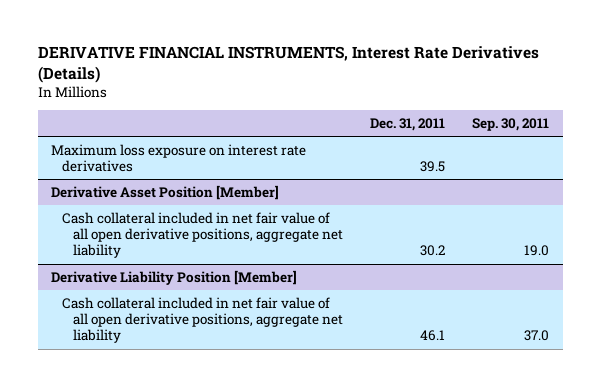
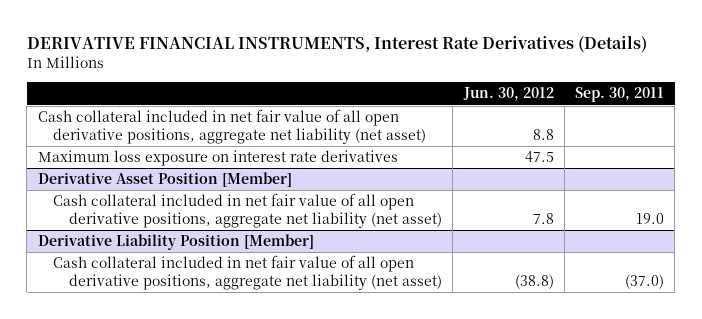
- | Dec. 31, 2011 | Sep. 30, 2011
+ | Jun. 30, 2012 | Sep. 30, 2011
+ Cash collateral included in net fair value of all open derivative positions, aggregate net liability (net asset) | 8.8 |
@ Derivative Asset Position [Member]
- Cash collateral included in net fair value of all open derivative positions, aggregate net liability | 30.2 | 19.0
+ Cash collateral included in net fair value of all open derivative positions, aggregate net liability (net asset) | 7.8 | 19.0
@ Derivative Liability Position [Member]
- Cash collateral included in net fair value of all open derivative positions, aggregate net liability | 46.1 | 37.0
+ Cash collateral included in net fair value of all open derivative positions, aggregate net liability (net asset) | (38.8) | (37.0)

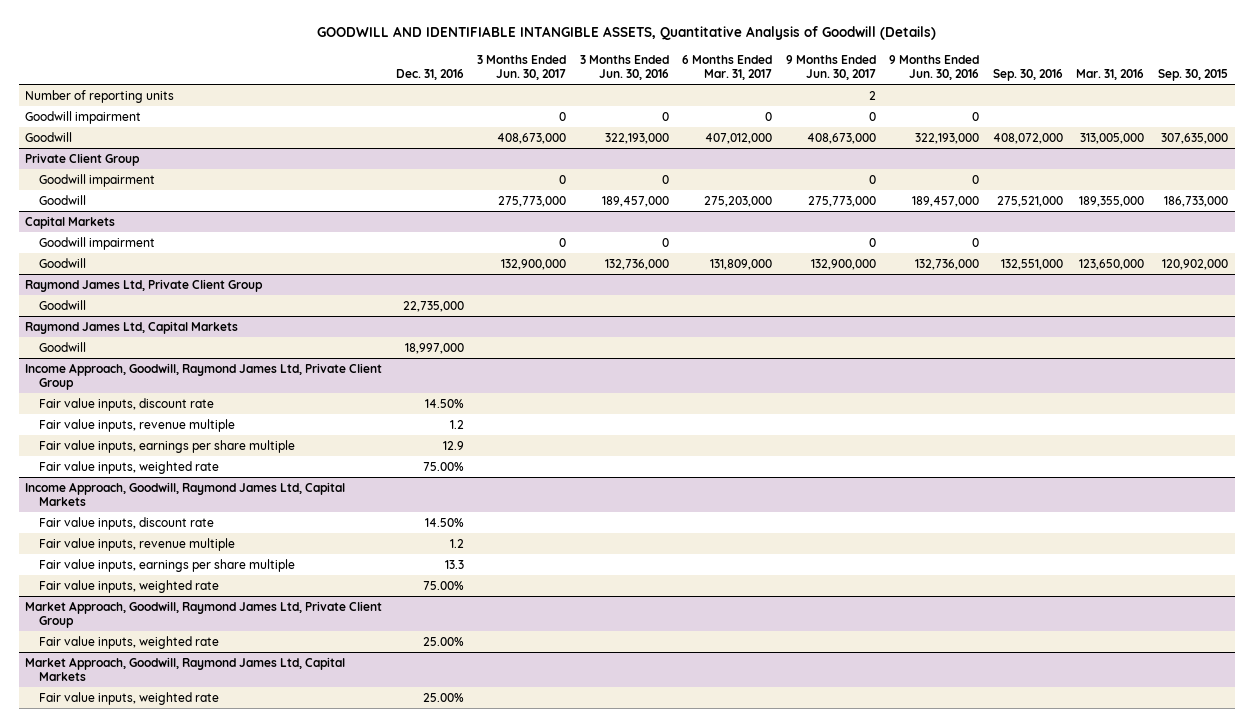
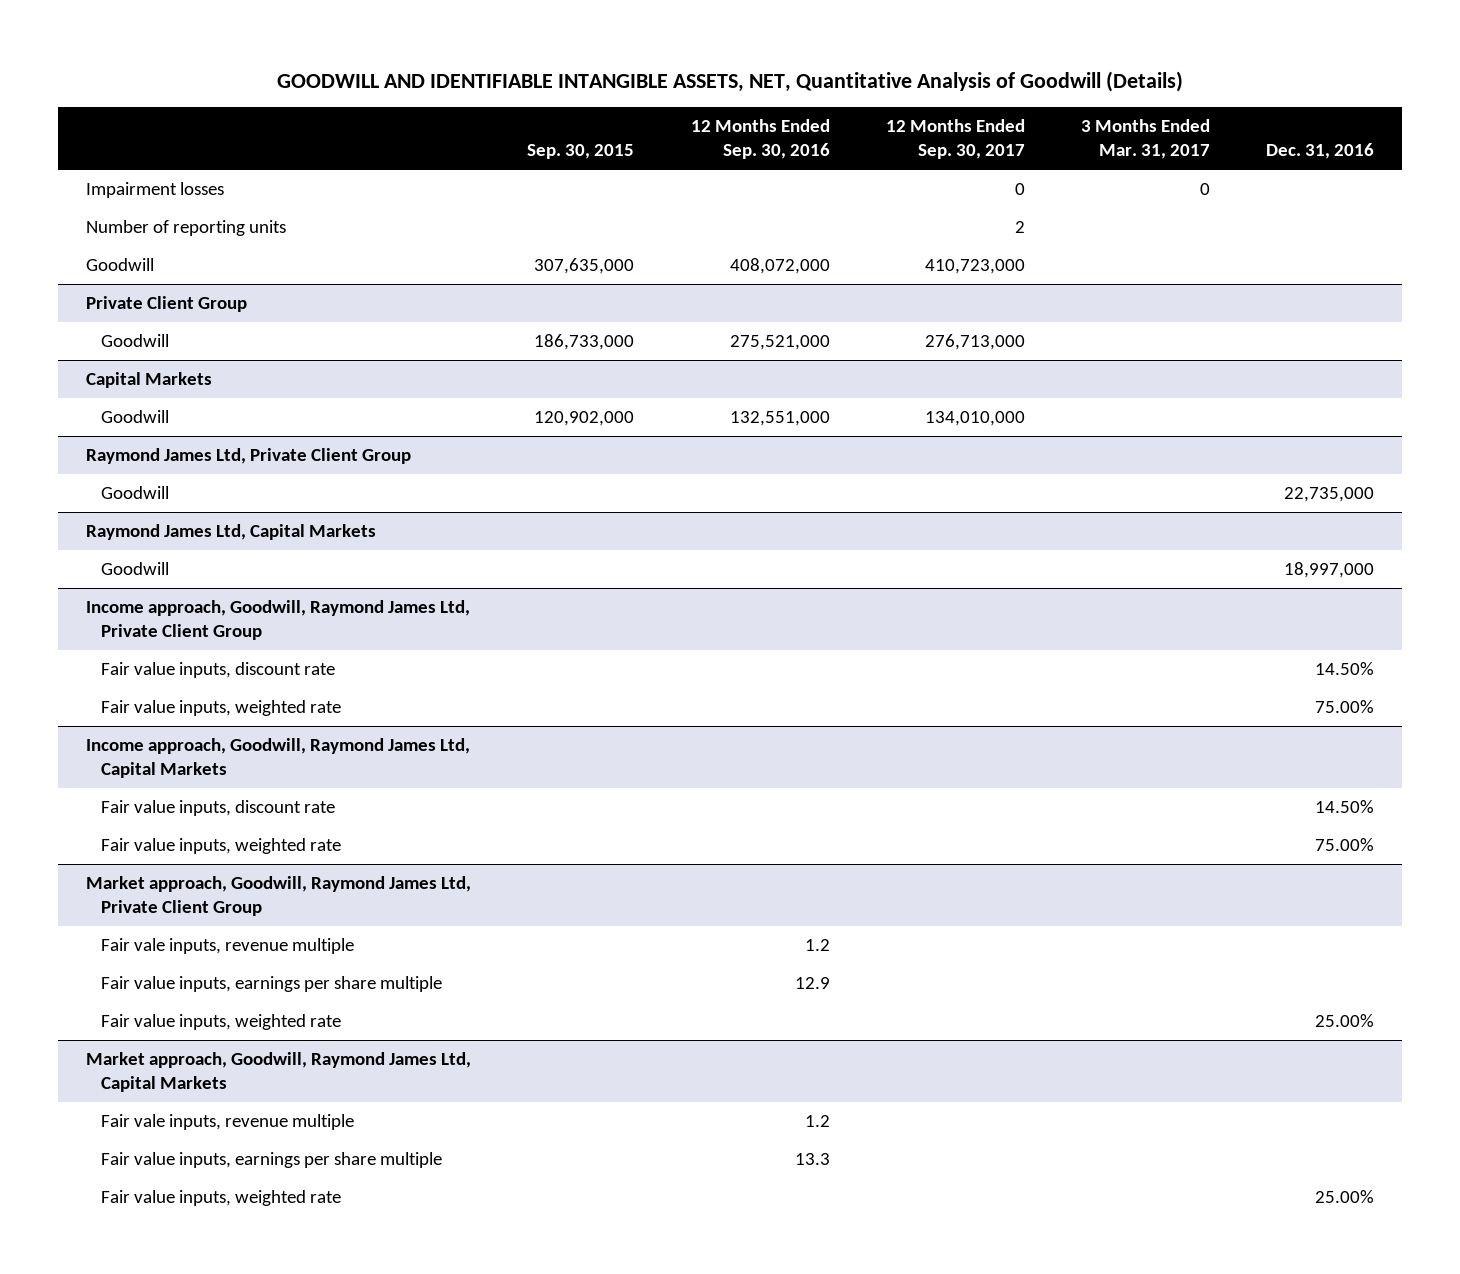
- GOODWILL AND IDENTIFIABLE INTANGIBLE ASSETS, Quantitative Analysis of Goodwill (Details)
+ GOODWILL AND IDENTIFIABLE INTANGIBLE ASSETS, NET, Quantitative Analysis of Goodwill (Details)
- | Dec. 31, 2016 | 3 Months Ended Jun. 30, 2017 | 3 Months Ended Jun. 30, 2016 | 6 Months Ended Mar. 31, 2017 | 9 Months Ended Jun. 30, 2017 | 9 Months Ended Jun. 30, 2016 | Sep. 30, 2016 | Mar. 31, 2016 | Sep. 30, 2015
+ | Sep. 30, 2015 | 12 Months Ended Sep. 30, 2016 | 12 Months Ended Sep. 30, 2017 | 3 Months Ended Mar. 31, 2017 | Dec. 31, 2016
+ Impairment losses | | | 0 | 0 |
- Goodwill impairment | | 0 | 0 | 0 | 0 | 0 | | |
@ Private Client Group
- Goodwill impairment | | 0 | 0 | | 0 | 0 | | |
@ Capital Markets
- Goodwill impairment | | 0 | 0 | | 0 | 0 | | |
- Income Approach, Goodwill, Raymond James Ltd, Private Client Group
+ Income approach, Goodwill, Raymond James Ltd, Private Client Group
- Fair value inputs, revenue multiple | 1.2 | | | | | | | |
- Fair value inputs, earnings per share multiple | 12.9 | | | | | | | |
- Income Approach, Goodwill, Raymond James Ltd, Capital Markets
+ Income approach, Goodwill, Raymond James Ltd, Capital Markets
- Fair value inputs, revenue multiple | 1.2 | | | | | | | |
- Fair value inputs, earnings per share multiple | 13.3 | | | | | | | |
- Market Approach, Goodwill, Raymond James Ltd, Private Client Group
+ Market approach, Goodwill, Raymond James Ltd, Private Client Group
+ Fair vale inputs, revenue multiple | | 1.2 | | |
+ Fair value inputs, earnings per share multiple | | 12.9 | | |
- Market Approach, Goodwill, Raymond James Ltd, Capital Markets
+ Market approach, Goodwill, Raymond James Ltd, Capital Markets
+ Fair vale inputs, revenue multiple | | 1.2 | | |
+ Fair value inputs, earnings per share multiple | | 13.3 | | |

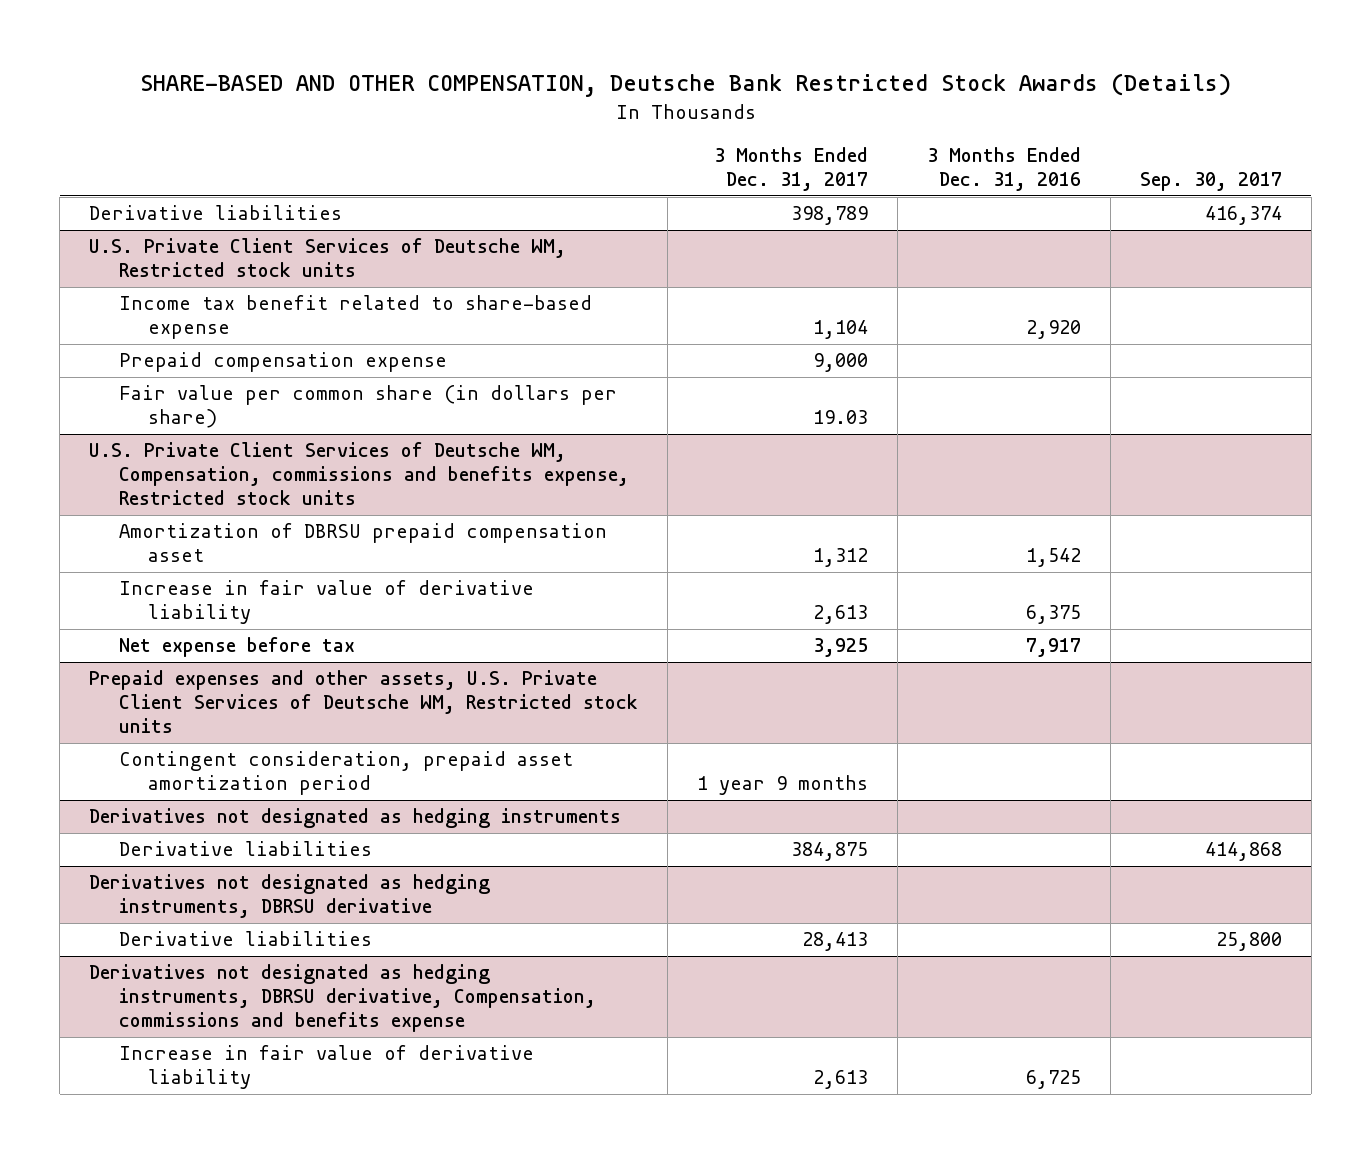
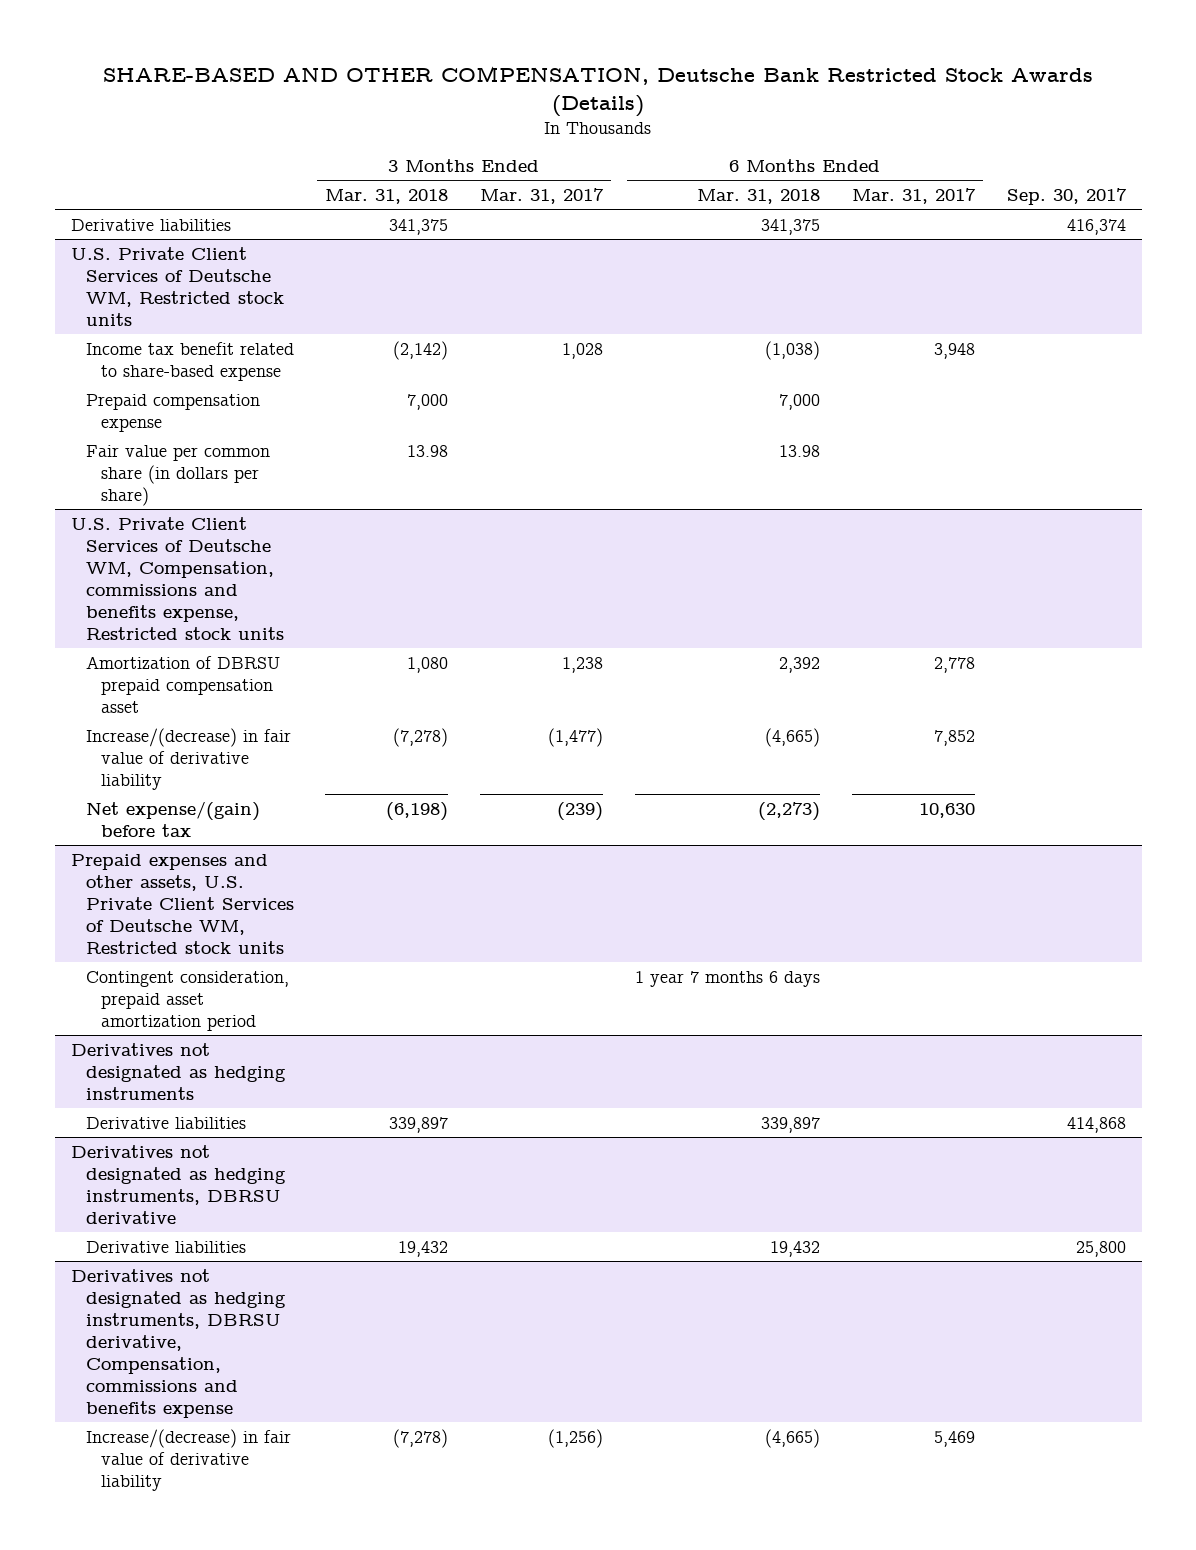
- | 3 Months Ended Dec. 31, 2017 | 3 Months Ended Dec. 31, 2016 | Sep. 30, 2017
+ | 3 Months Ended Mar. 31, 2018 | 3 Months Ended Mar. 31, 2017 | 6 Months Ended Mar. 31, 2018 | 6 Months Ended Mar. 31, 2017 | Sep. 30, 2017
@ U.S. Private Client Services of Deutsche WM, Compensation, commissions and benefits expense, Restricted stock units
- Increase in fair value of derivative liability | 2,613 | 6,375 |
- Net expense before tax | 3,925 | 7,917 |
+ Increase/(decrease) in fair value of derivative liability | (7,278) | (1,477) | (4,665) | 7,852 |
+ Net expense/(gain) before tax | (6,198) | (239) | (2,273) | 10,630 |
@ Derivatives not designated as hedging instruments, DBRSU derivative, Compensation, commissions and benefits expense
- Increase in fair value of derivative liability | 2,613 | 6,725 |
+ Increase/(decrease) in fair value of derivative liability | (7,278) | (1,256) | (4,665) | 5,469 |

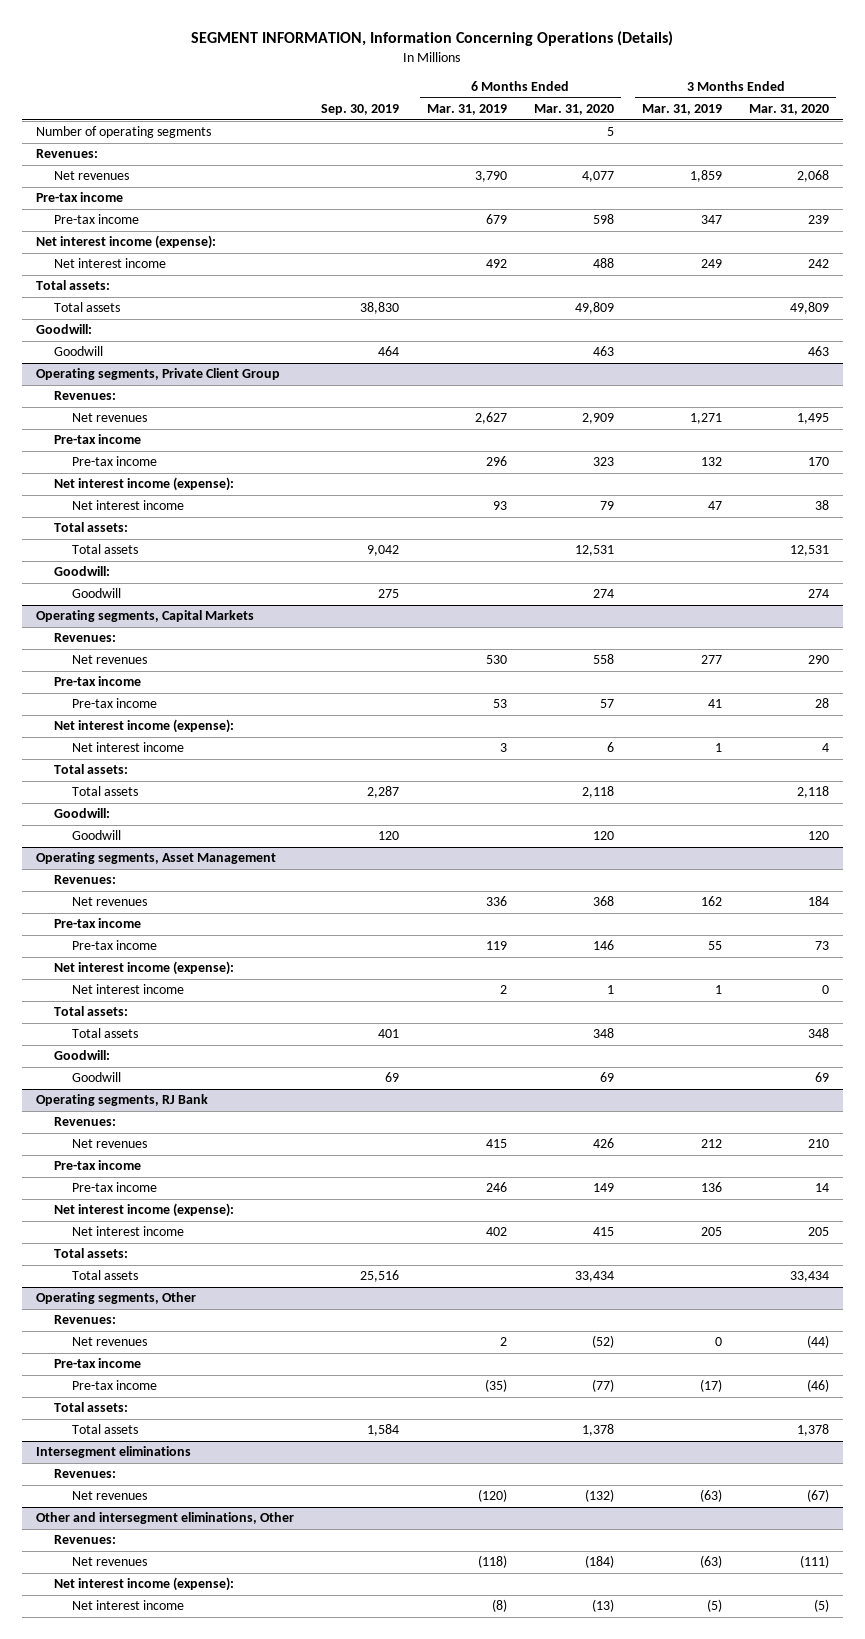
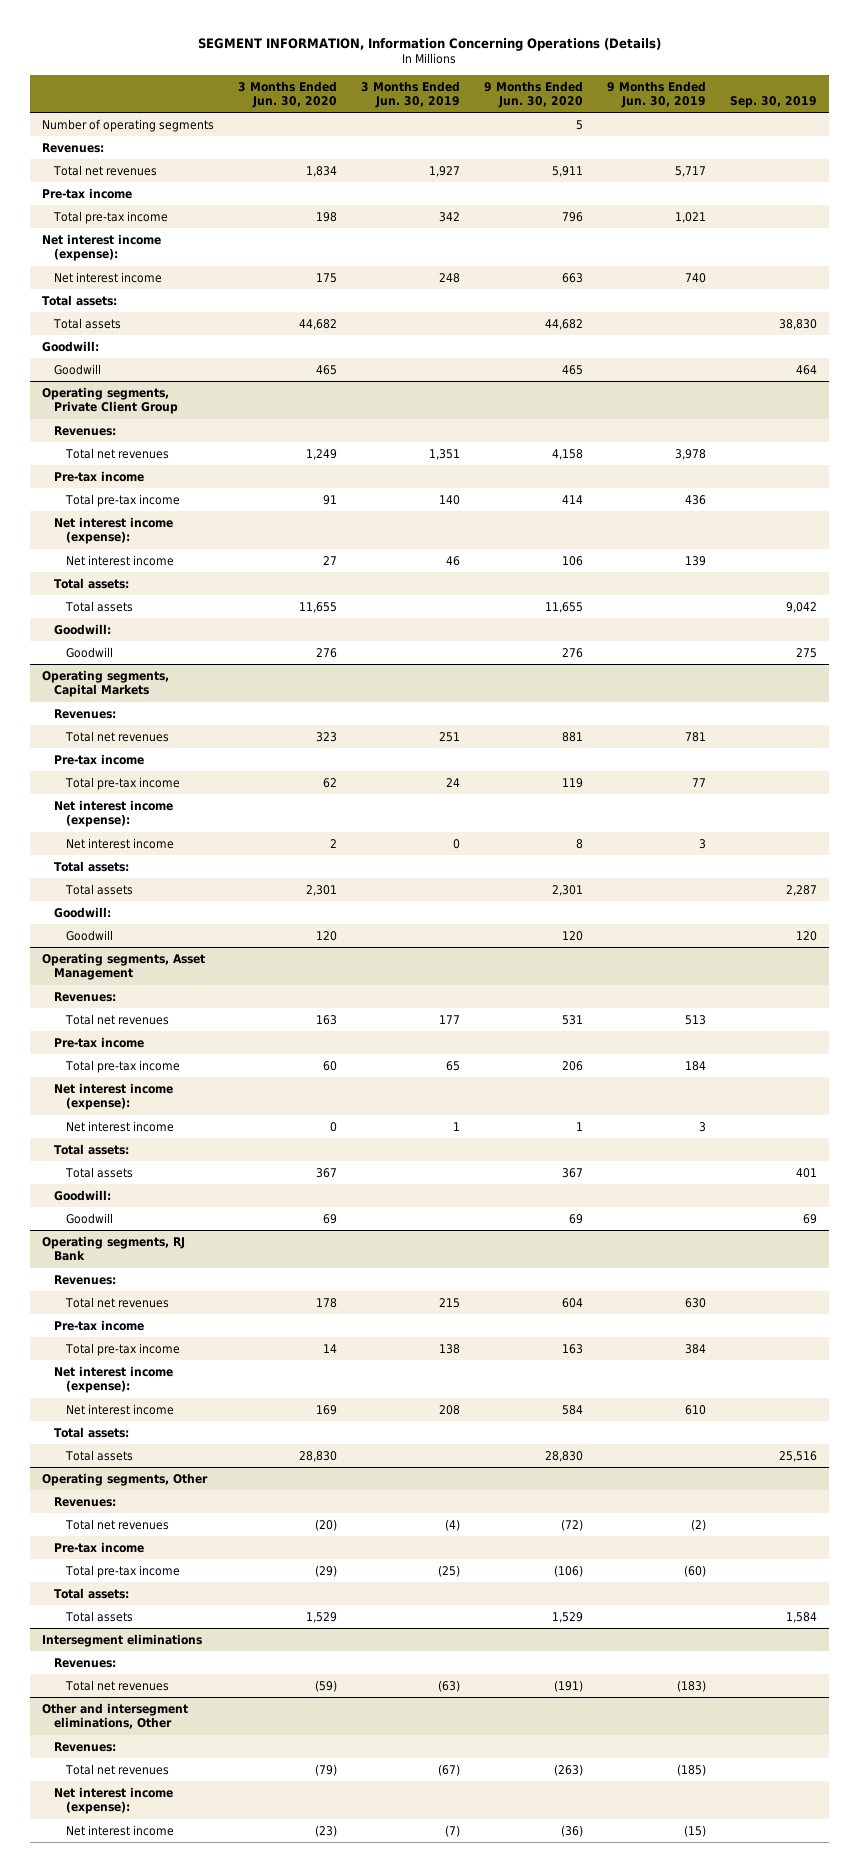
- | Sep. 30, 2019 | 6 Months Ended Mar. 31, 2019 | 6 Months Ended Mar. 31, 2020 | 3 Months Ended Mar. 31, 2019 | 3 Months Ended Mar. 31, 2020
+ | 3 Months Ended Jun. 30, 2020 | 3 Months Ended Jun. 30, 2019 | 9 Months Ended Jun. 30, 2020 | 9 Months Ended Jun. 30, 2019 | Sep. 30, 2019
- Net revenues | | 3,790 | 4,077 | 1,859 | 2,068
- Pre-tax income
+ Total net revenues | 1,834 | 1,927 | 5,911 | 5,717 |
+ Total pre-tax income | 198 | 342 | 796 | 1,021 |
@ Operating segments, Private Client Group
- Net revenues | | 2,627 | 2,909 | 1,271 | 1,495
- Pre-tax income
+ Total net revenues | 1,249 | 1,351 | 4,158 | 3,978 |
+ Total pre-tax income | 91 | 140 | 414 | 436 |
@ Operating segments, Capital Markets
- Net revenues | | 530 | 558 | 277 | 290
- Pre-tax income
+ Total net revenues | 323 | 251 | 881 | 781 |
+ Total pre-tax income | 62 | 24 | 119 | 77 |
@ Operating segments, Asset Management
- Net revenues | | 336 | 368 | 162 | 184
- Pre-tax income
+ Total net revenues | 163 | 177 | 531 | 513 |
+ Total pre-tax income | 60 | 65 | 206 | 184 |
@ Operating segments, RJ Bank
- Net revenues | | 415 | 426 | 212 | 210
- Pre-tax income
+ Total net revenues | 178 | 215 | 604 | 630 |
+ Total pre-tax income | 14 | 138 | 163 | 384 |
@ Operating segments, Other
- Net revenues | | 2 | (52) | 0 | (44)
- Pre-tax income
+ Total net revenues | (20) | (4) | (72) | (2) |
+ Total pre-tax income | (29) | (25) | (106) | (60) |
@ Intersegment eliminations
- Net revenues | | (120) | (132) | (63) | (67)
+ Total net revenues | (59) | (63) | (191) | (183) |
@ Other and intersegment eliminations, Other
- Net revenues | | (118) | (184) | (63) | (111)
+ Total net revenues | (79) | (67) | (263) | (185) |

